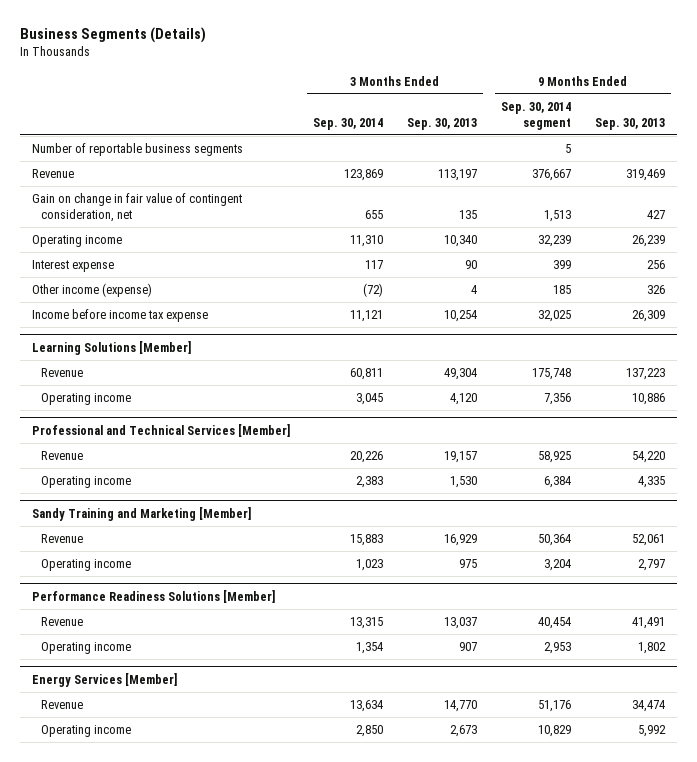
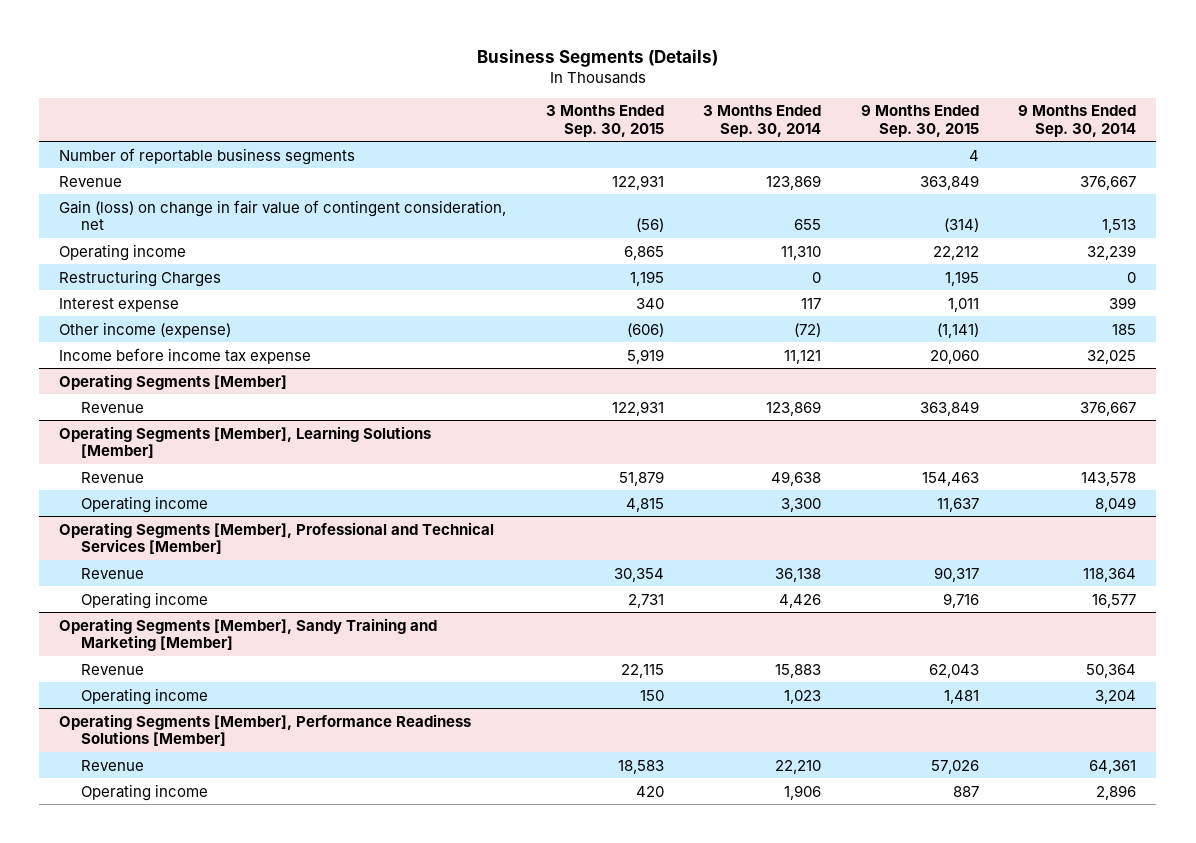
- | 3 Months Ended Sep. 30, 2014 | 3 Months Ended Sep. 30, 2013 | 9 Months Ended Sep. 30, 2014 segment | 9 Months Ended Sep. 30, 2013
+ | 3 Months Ended Sep. 30, 2015 | 3 Months Ended Sep. 30, 2014 | 9 Months Ended Sep. 30, 2015 | 9 Months Ended Sep. 30, 2014
- Gain on change in fair value of contingent consideration, net | 655 | 135 | 1,513 | 427
+ Gain (loss) on change in fair value of contingent consideration, net | (56) | 655 | (314) | 1,513
+ Restructuring Charges | 1,195 | 0 | 1,195 | 0
- Learning Solutions [Member]
- Revenue | 60,811 | 49,304 | 175,748 | 137,223
- Operating income | 3,045 | 4,120 | 7,356 | 10,886
- Professional and Technical Services [Member]
- Revenue | 20,226 | 19,157 | 58,925 | 54,220
- Operating income | 2,383 | 1,530 | 6,384 | 4,335
- Sandy Training and Marketing [Member]
+ Operating Segments [Member]
+ Revenue | 122,931 | 123,869 | 363,849 | 376,667
+ Operating Segments [Member], Learning Solutions [Member]
+ Revenue | 51,879 | 49,638 | 154,463 | 143,578
+ Operating income | 4,815 | 3,300 | 11,637 | 8,049
+ Operating Segments [Member], Professional and Technical Services [Member]
+ Revenue | 30,354 | 36,138 | 90,317 | 118,364
+ Operating income | 2,731 | 4,426 | 9,716 | 16,577
+ Operating Segments [Member], Sandy Training and Marketing [Member]
- Performance Readiness Solutions [Member]
- Revenue | 13,315 | 13,037 | 40,454 | 41,491
- Operating income | 1,354 | 907 | 2,953 | 1,802
- Energy Services [Member]
- Revenue | 13,634 | 14,770 | 51,176 | 34,474
- Operating income | 2,850 | 2,673 | 10,829 | 5,992
+ Operating Segments [Member], Performance Readiness Solutions [Member]
+ Revenue | 18,583 | 22,210 | 57,026 | 64,361
+ Operating income | 420 | 1,906 | 887 | 2,896

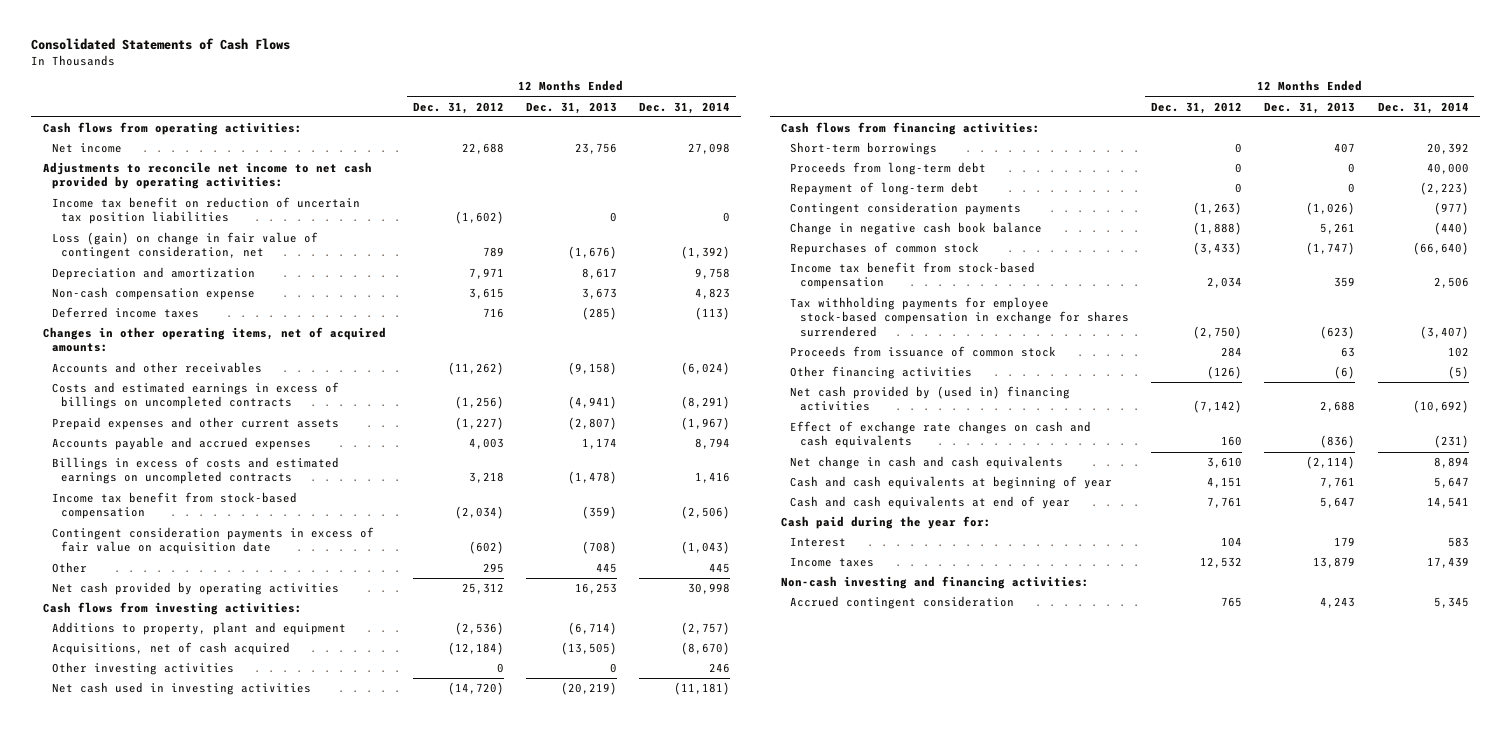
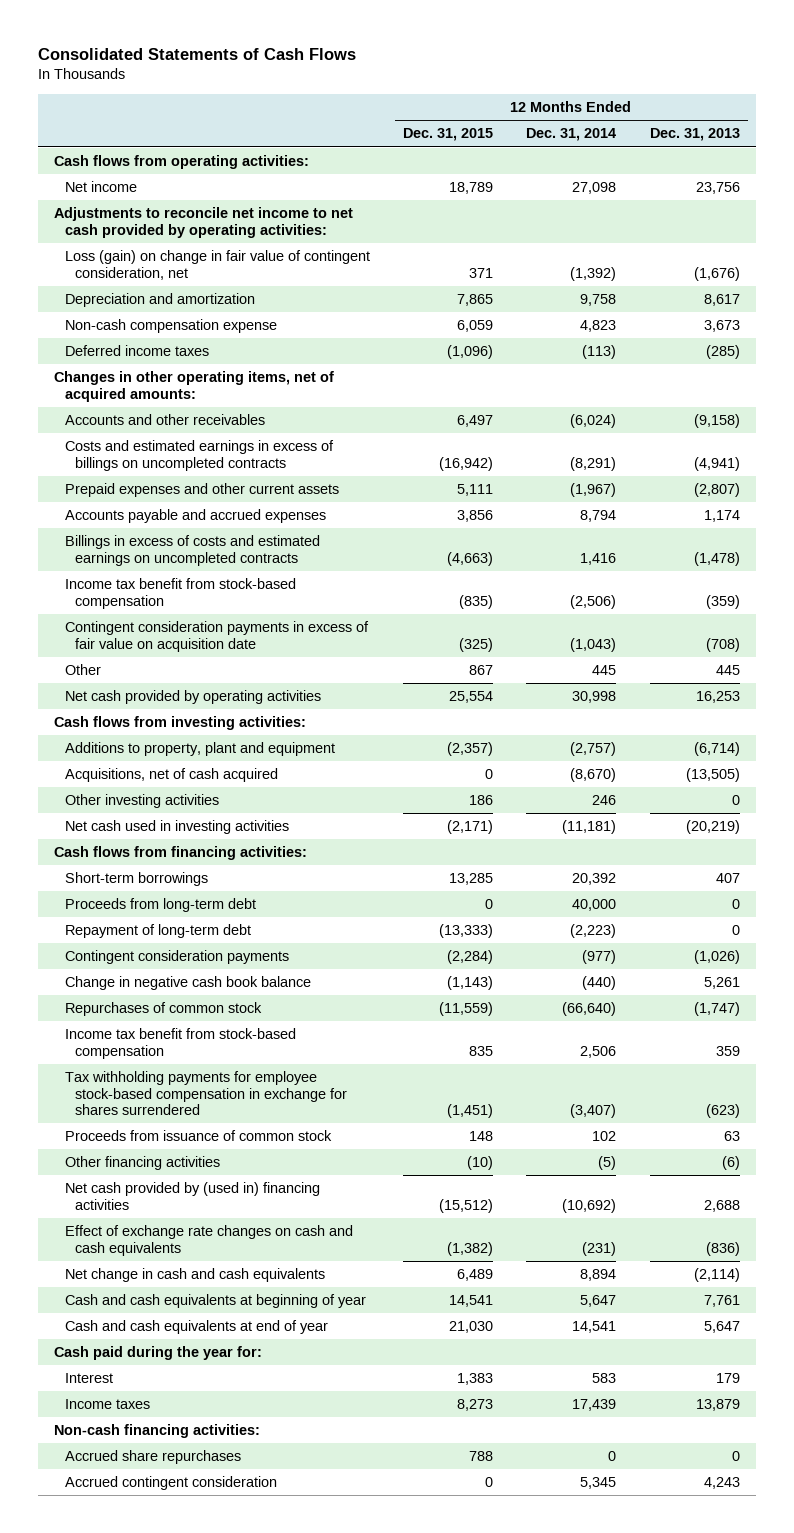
- | 12 Months Ended Dec. 31, 2012 | 12 Months Ended Dec. 31, 2013 | 12 Months Ended Dec. 31, 2014
+ | 12 Months Ended Dec. 31, 2015 | 12 Months Ended Dec. 31, 2014 | 12 Months Ended Dec. 31, 2013
- Income tax benefit on reduction of uncertain tax position liabilities | (1,602) | 0 | 0
- Non-cash investing and financing activities:
+ Non-cash financing activities:
+ Accrued share repurchases | 788 | 0 | 0

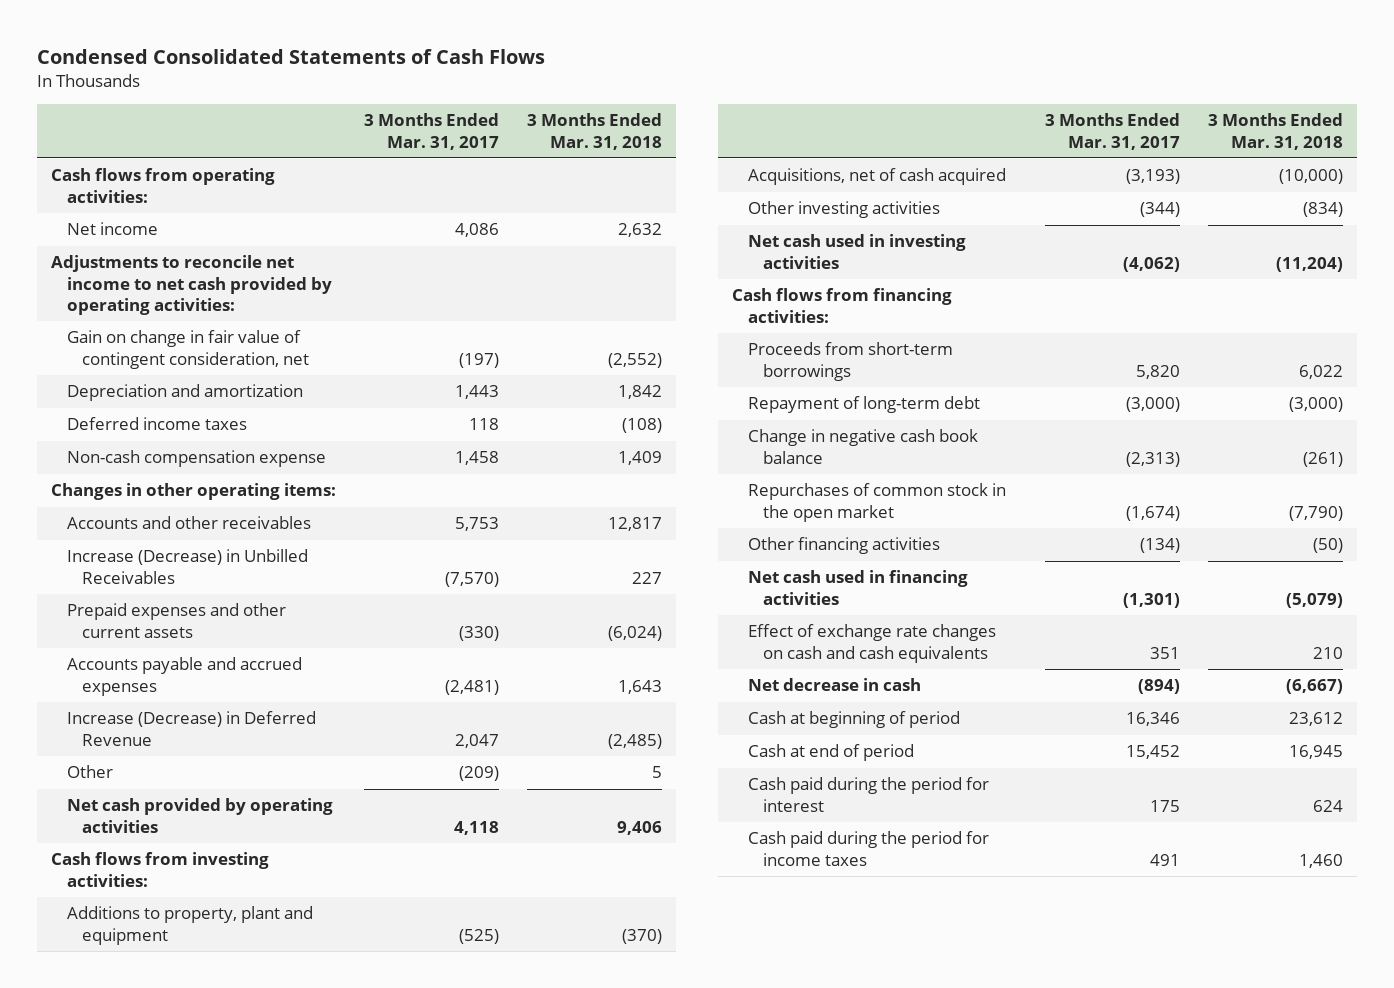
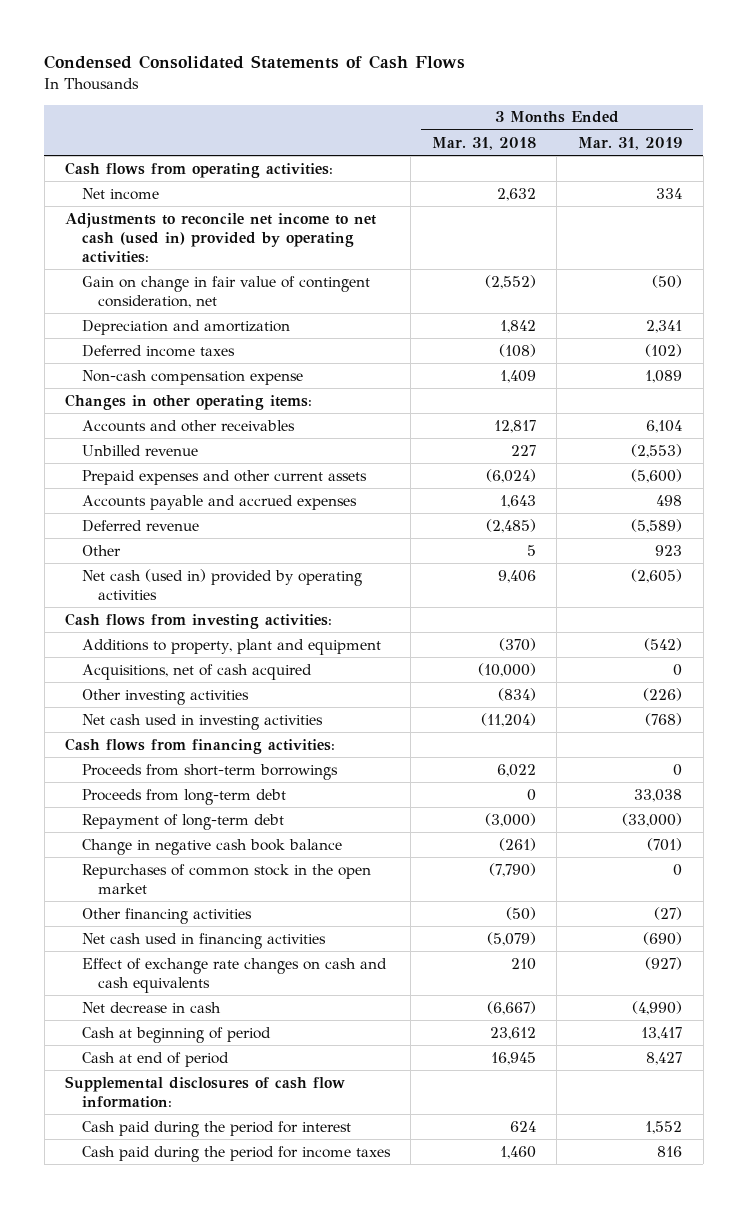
- | 3 Months Ended Mar. 31, 2017 | 3 Months Ended Mar. 31, 2018
+ | 3 Months Ended Mar. 31, 2018 | 3 Months Ended Mar. 31, 2019
- Adjustments to reconcile net income to net cash provided by operating activities:
+ Adjustments to reconcile net income to net cash (used in) provided by operating activities:
- Increase (Decrease) in Unbilled Receivables | (7,570) | 227
+ Unbilled revenue | 227 | (2,553)
- Increase (Decrease) in Deferred Revenue | 2,047 | (2,485)
+ Deferred revenue | (2,485) | (5,589)
- Net cash provided by operating activities | 4,118 | 9,406
+ Net cash (used in) provided by operating activities | 9,406 | (2,605)
+ Proceeds from long-term debt | 0 | 33,038
+ Supplemental disclosures of cash flow information:

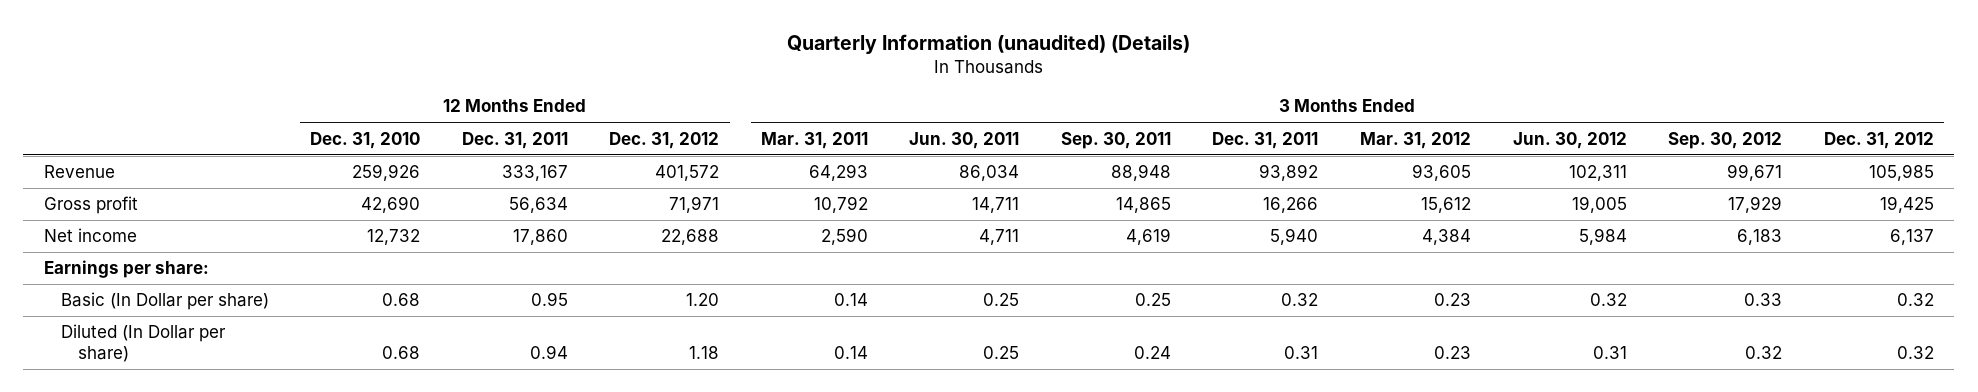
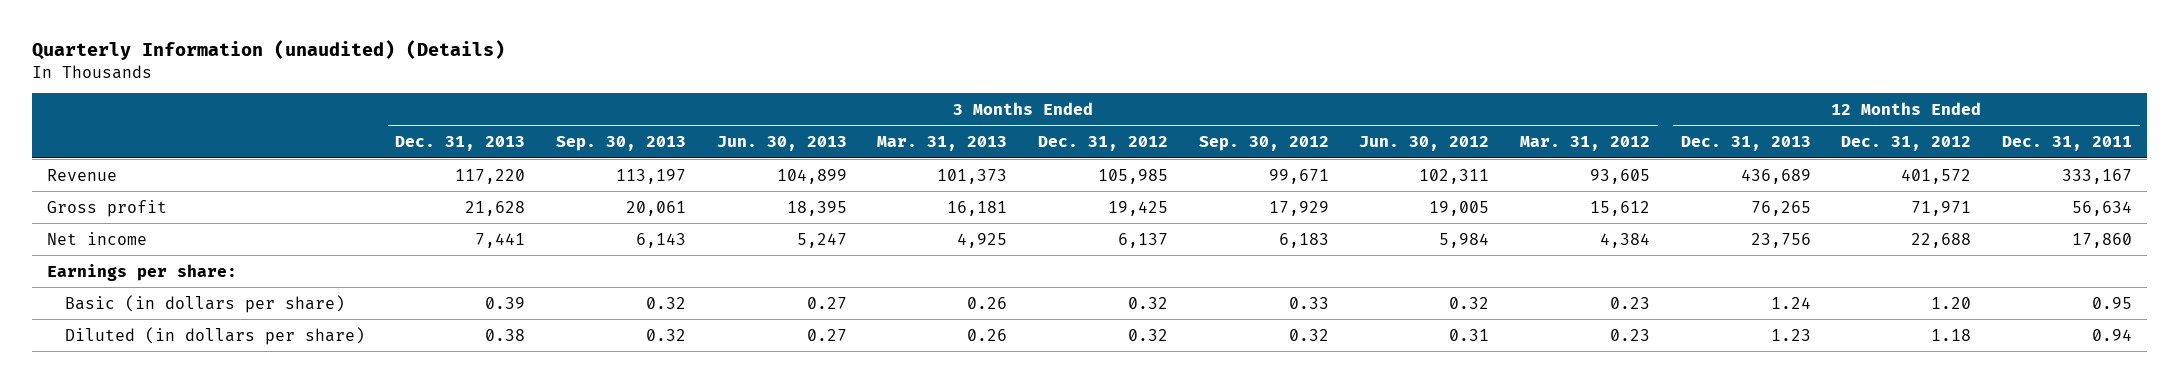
- | 12 Months Ended Dec. 31, 2010 | 12 Months Ended Dec. 31, 2011 | 12 Months Ended Dec. 31, 2012 | 3 Months Ended Mar. 31, 2011 | 3 Months Ended Jun. 30, 2011 | 3 Months Ended Sep. 30, 2011 | 3 Months Ended Dec. 31, 2011 | 3 Months Ended Mar. 31, 2012 | 3 Months Ended Jun. 30, 2012 | 3 Months Ended Sep. 30, 2012 | 3 Months Ended Dec. 31, 2012
+ | 3 Months Ended Dec. 31, 2013 | 3 Months Ended Sep. 30, 2013 | 3 Months Ended Jun. 30, 2013 | 3 Months Ended Mar. 31, 2013 | 3 Months Ended Dec. 31, 2012 | 3 Months Ended Sep. 30, 2012 | 3 Months Ended Jun. 30, 2012 | 3 Months Ended Mar. 31, 2012 | 12 Months Ended Dec. 31, 2013 | 12 Months Ended Dec. 31, 2012 | 12 Months Ended Dec. 31, 2011
- Basic (In Dollar per share) | 0.68 | 0.95 | 1.20 | 0.14 | 0.25 | 0.25 | 0.32 | 0.23 | 0.32 | 0.33 | 0.32
- Diluted (In Dollar per share) | 0.68 | 0.94 | 1.18 | 0.14 | 0.25 | 0.24 | 0.31 | 0.23 | 0.31 | 0.32 | 0.32
+ Basic (in dollars per share) | 0.39 | 0.32 | 0.27 | 0.26 | 0.32 | 0.33 | 0.32 | 0.23 | 1.24 | 1.20 | 0.95
+ Diluted (in dollars per share) | 0.38 | 0.32 | 0.27 | 0.26 | 0.32 | 0.32 | 0.31 | 0.23 | 1.23 | 1.18 | 0.94

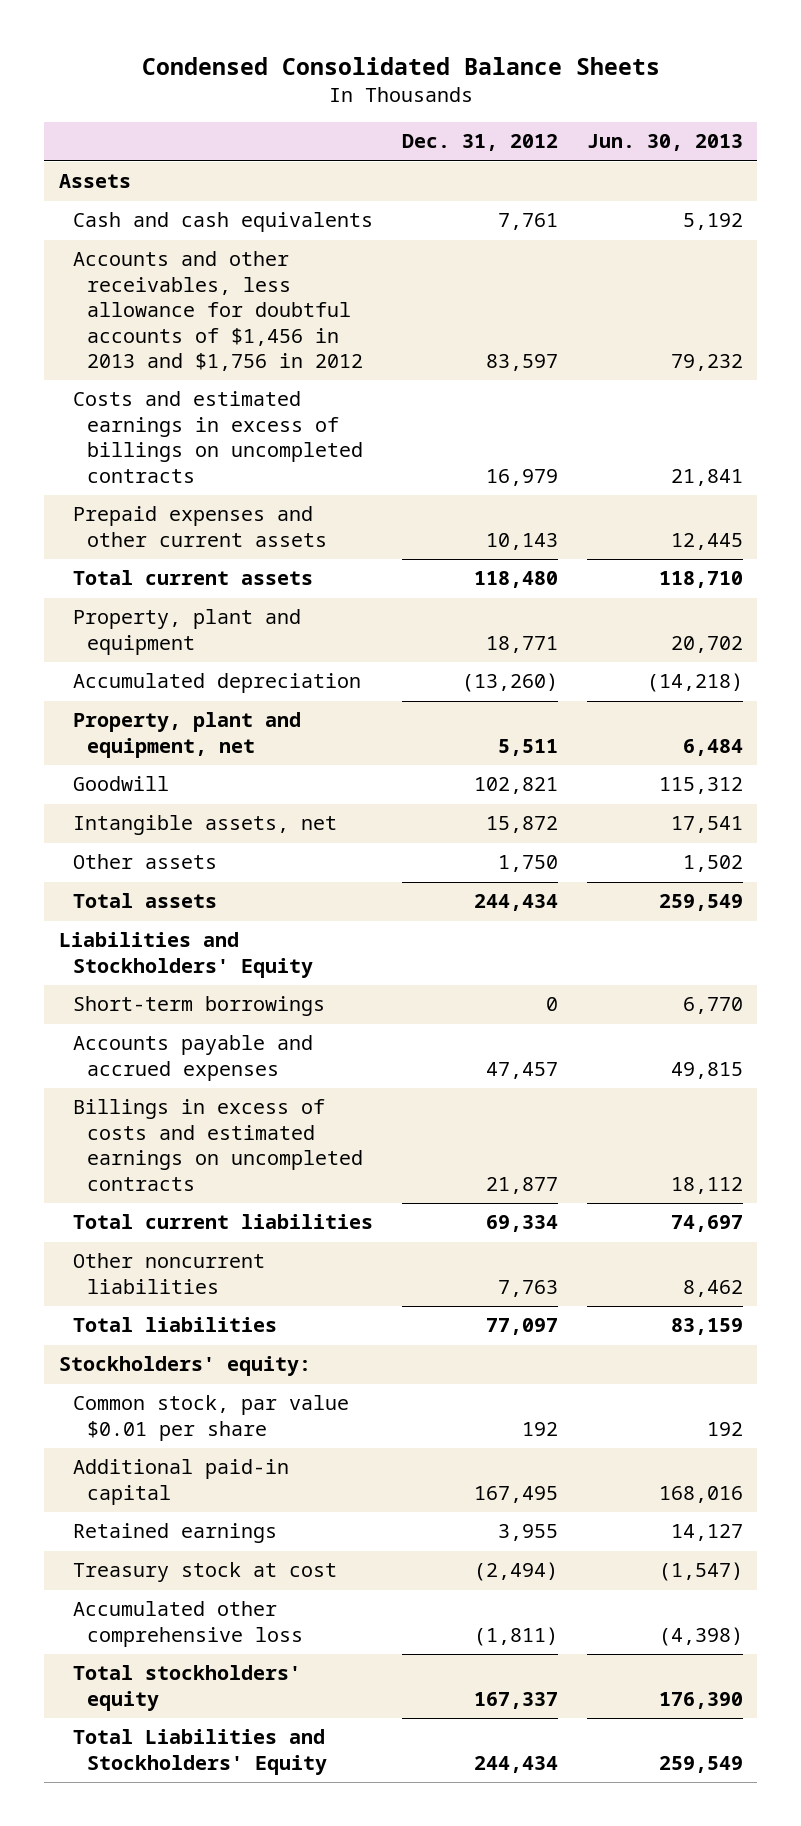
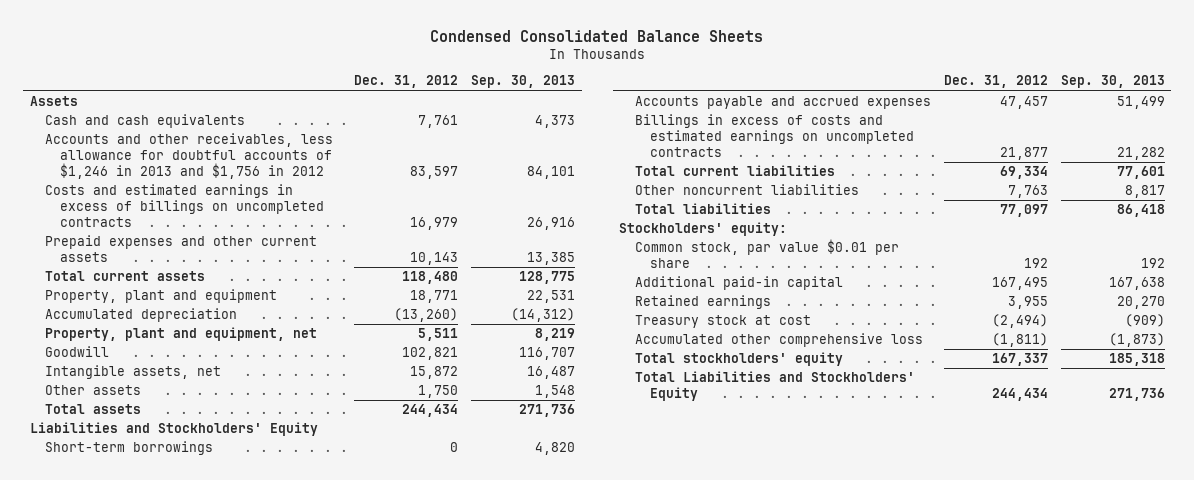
- | Dec. 31, 2012 | Jun. 30, 2013
+ | Dec. 31, 2012 | Sep. 30, 2013
- Accounts and other receivables, less allowance for doubtful accounts of $1,456 in 2013 and $1,756 in 2012 | 83,597 | 79,232
+ Accounts and other receivables, less allowance for doubtful accounts of $1,246 in 2013 and $1,756 in 2012 | 83,597 | 84,101

